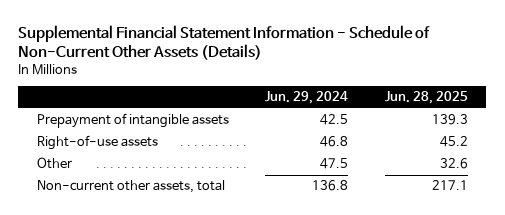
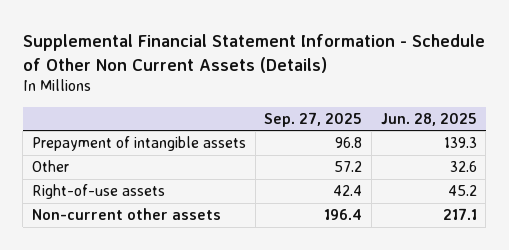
- Supplemental Financial Statement Information - Schedule of Non-Current Other Assets (Details)
+ Supplemental Financial Statement Information - Schedule of Other Non Current Assets (Details)
- | Jun. 29, 2024 | Jun. 28, 2025
+ | Sep. 27, 2025 | Jun. 28, 2025
- Non-current other assets, total | 136.8 | 217.1
moved down: Right-of-use assets | 42.4 | 45.2
+ Non-current other assets | 196.4 | 217.1

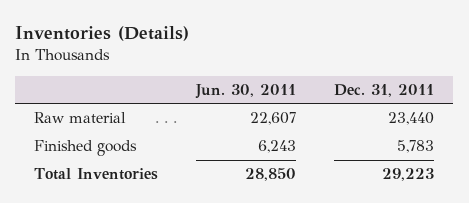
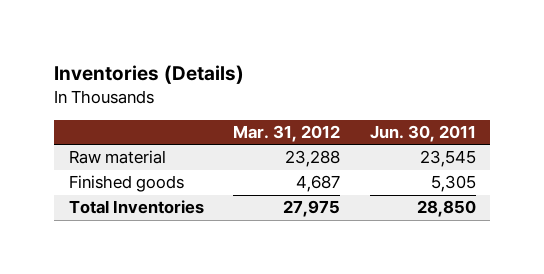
- | Jun. 30, 2011 | Dec. 31, 2011
+ | Mar. 31, 2012 | Jun. 30, 2011
- Raw material | 22,607 | 23,440
- Finished goods | 6,243 | 5,783
+ Raw material | 23,288 | 23,545
+ Finished goods | 4,687 | 5,305

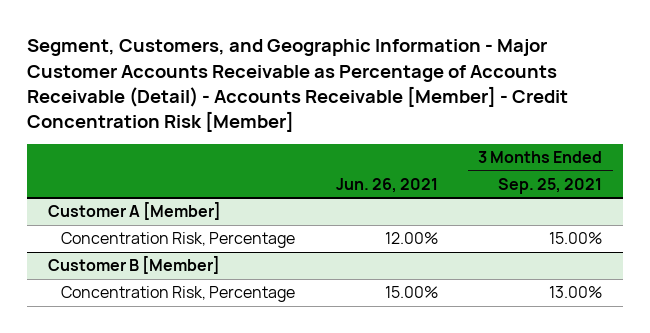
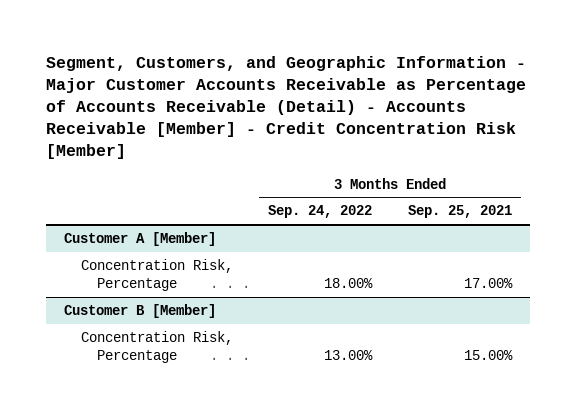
- | Jun. 26, 2021 | 3 Months Ended Sep. 25, 2021
+ | 3 Months Ended Sep. 24, 2022 | 3 Months Ended Sep. 25, 2021
@ Customer A [Member]
- Concentration Risk, Percentage | 12.00% | 15.00%
+ Concentration Risk, Percentage | 18.00% | 17.00%
@ Customer B [Member]
- Concentration Risk, Percentage | 15.00% | 13.00%
+ Concentration Risk, Percentage | 13.00% | 15.00%

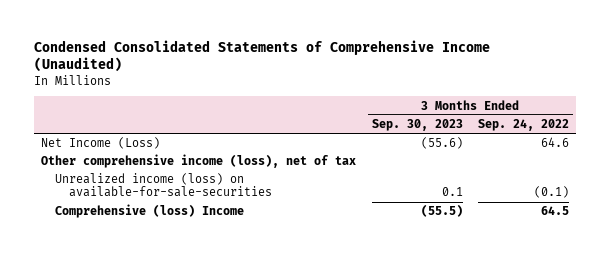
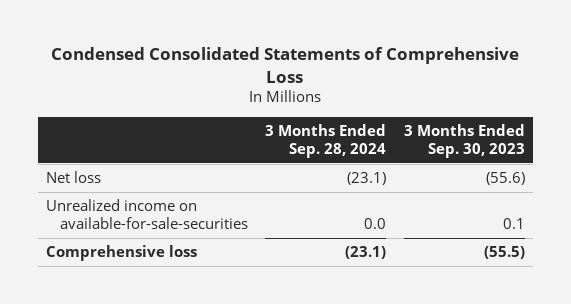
- Condensed Consolidated Statements of Comprehensive Income (Unaudited)
+ Condensed Consolidated Statements of Comprehensive Loss
- | 3 Months Ended Sep. 30, 2023 | 3 Months Ended Sep. 24, 2022
+ | 3 Months Ended Sep. 28, 2024 | 3 Months Ended Sep. 30, 2023
- Net Income (Loss) | (55.6) | 64.6
- Other comprehensive income (loss), net of tax
- Unrealized income (loss) on available-for-sale-securities | 0.1 | (0.1)
- Comprehensive (loss) Income | (55.5) | 64.5
+ Net loss | (23.1) | (55.6)
+ Unrealized income on available-for-sale-securities | 0.0 | 0.1
+ Comprehensive loss | (23.1) | (55.5)

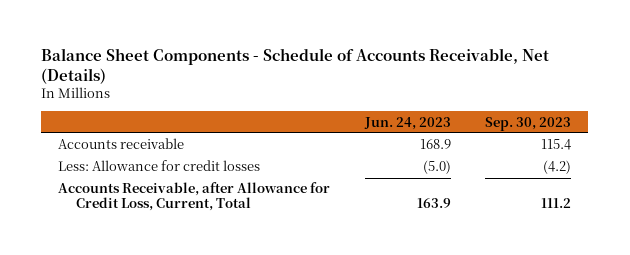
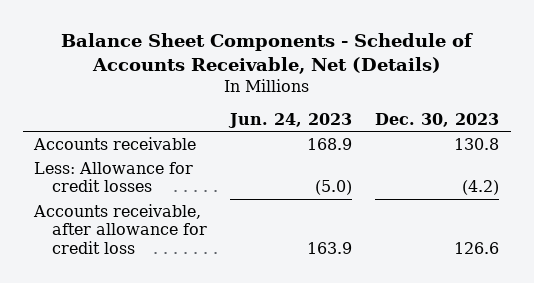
- | Jun. 24, 2023 | Sep. 30, 2023
+ | Jun. 24, 2023 | Dec. 30, 2023
- Accounts Receivable, after Allowance for Credit Loss, Current, Total | 163.9 | 111.2
+ Accounts receivable, after allowance for credit loss | 163.9 | 126.6

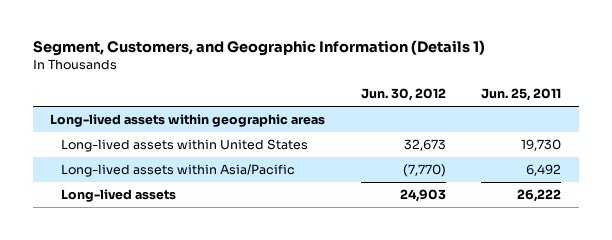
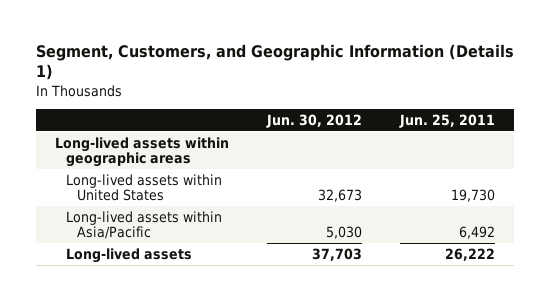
- Long-lived assets within Asia/Pacific | (7,770) | 6,492
- Long-lived assets | 24,903 | 26,222
+ Long-lived assets within Asia/Pacific | 5,030 | 6,492
+ Long-lived assets | 37,703 | 26,222

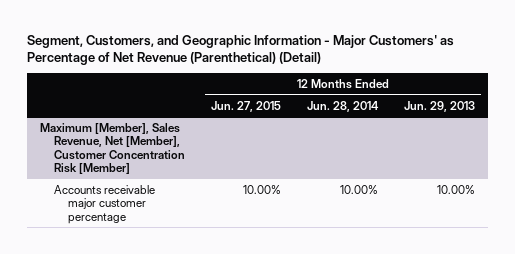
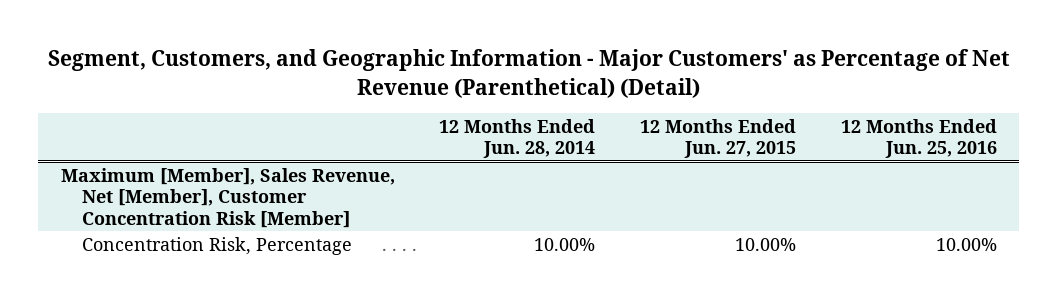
- | 12 Months Ended Jun. 27, 2015 | 12 Months Ended Jun. 28, 2014 | 12 Months Ended Jun. 29, 2013
+ | 12 Months Ended Jun. 28, 2014 | 12 Months Ended Jun. 27, 2015 | 12 Months Ended Jun. 25, 2016
@ Maximum [Member], Sales Revenue, Net [Member], Customer Concentration Risk [Member]
- Accounts receivable major customer percentage | 10.00% | 10.00% | 10.00%
+ Concentration Risk, Percentage | 10.00% | 10.00% | 10.00%

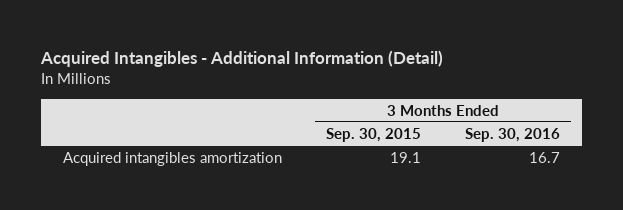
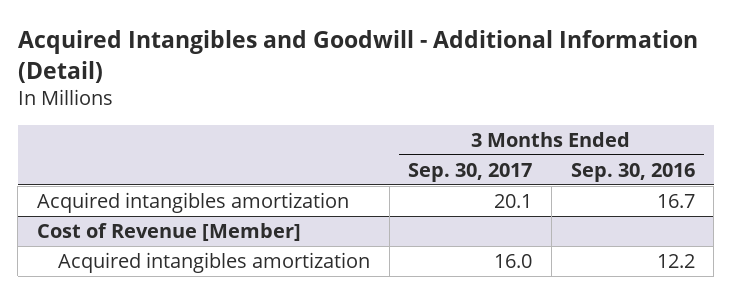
- Acquired Intangibles - Additional Information (Detail)
+ Acquired Intangibles and Goodwill - Additional Information (Detail)
- | 3 Months Ended Sep. 30, 2015 | 3 Months Ended Sep. 30, 2016
+ | 3 Months Ended Sep. 30, 2017 | 3 Months Ended Sep. 30, 2016
+ Cost of Revenue [Member]
+ Acquired intangibles amortization | 16.0 | 12.2

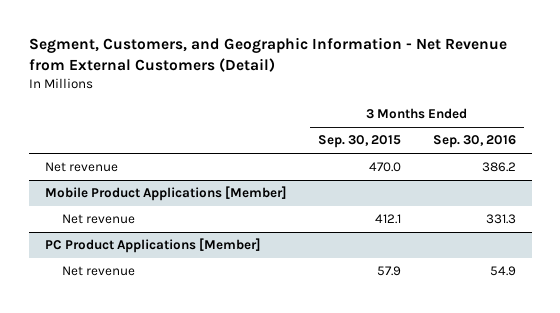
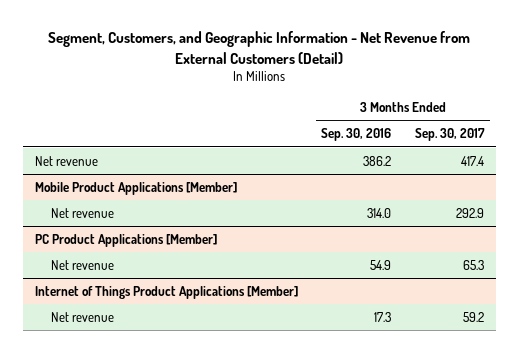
- | 3 Months Ended Sep. 30, 2015 | 3 Months Ended Sep. 30, 2016
+ | 3 Months Ended Sep. 30, 2016 | 3 Months Ended Sep. 30, 2017
@ Mobile Product Applications [Member]
- Net revenue | 412.1 | 331.3
+ Net revenue | 314.0 | 292.9
+ Internet of Things Product Applications [Member]
+ Net revenue | 17.3 | 59.2

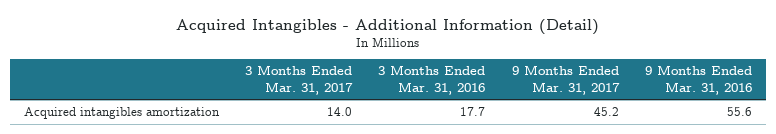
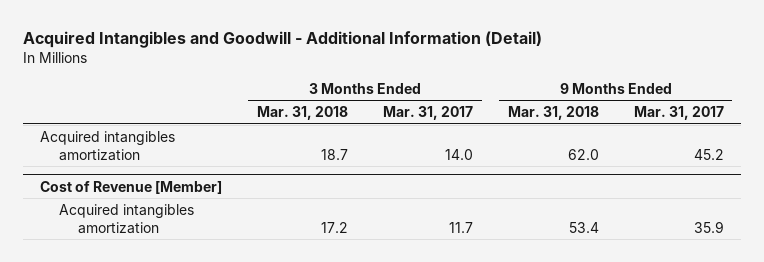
- Acquired Intangibles - Additional Information (Detail)
+ Acquired Intangibles and Goodwill - Additional Information (Detail)
- | 3 Months Ended Mar. 31, 2017 | 3 Months Ended Mar. 31, 2016 | 9 Months Ended Mar. 31, 2017 | 9 Months Ended Mar. 31, 2016
+ | 3 Months Ended Mar. 31, 2018 | 3 Months Ended Mar. 31, 2017 | 9 Months Ended Mar. 31, 2018 | 9 Months Ended Mar. 31, 2017
+ Cost of Revenue [Member]
+ Acquired intangibles amortization | 17.2 | 11.7 | 53.4 | 35.9

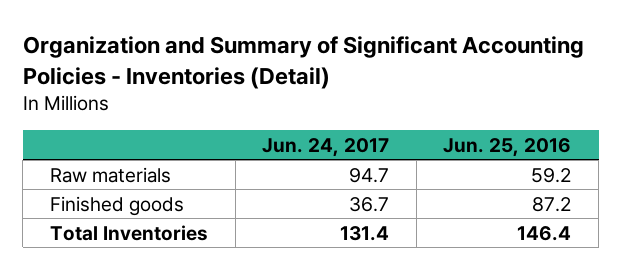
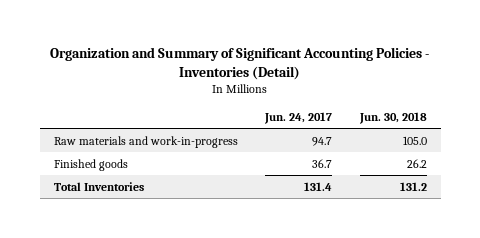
- | Jun. 24, 2017 | Jun. 25, 2016
+ | Jun. 24, 2017 | Jun. 30, 2018
- Raw materials | 94.7 | 59.2
+ Raw materials and work-in-progress | 94.7 | 105.0

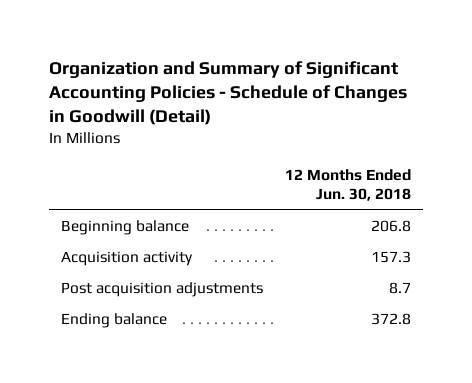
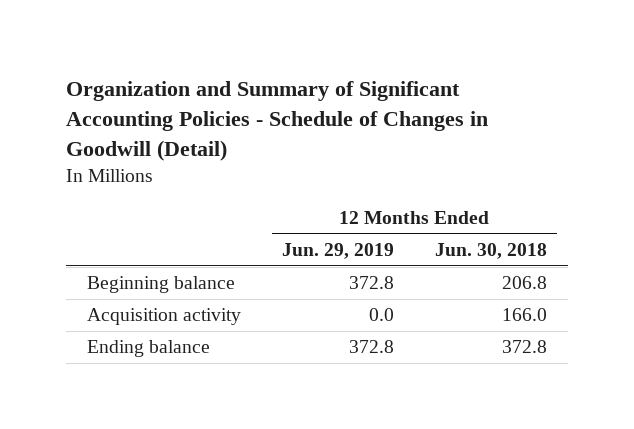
- | 12 Months Ended Jun. 30, 2018
+ | 12 Months Ended Jun. 29, 2019 | 12 Months Ended Jun. 30, 2018
- Acquisition activity | 157.3
- Post acquisition adjustments | 8.7
+ Acquisition activity | 0.0 | 166.0

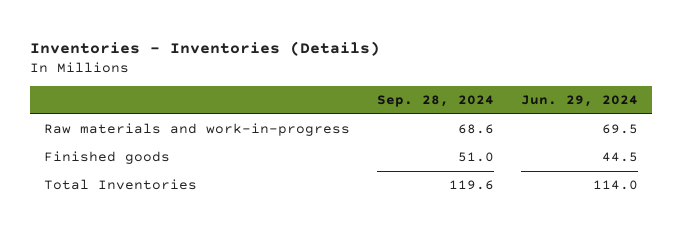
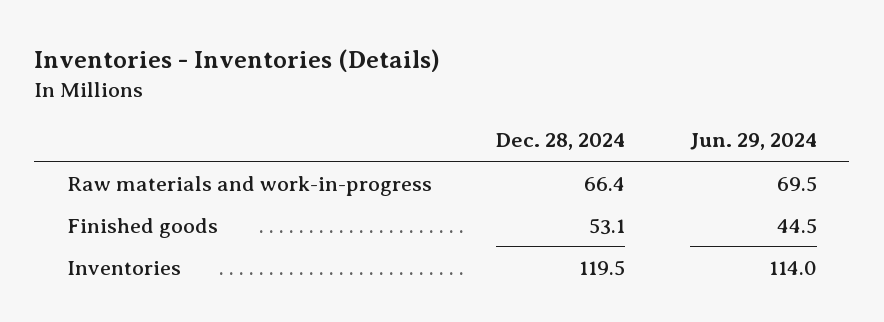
- | Sep. 28, 2024 | Jun. 29, 2024
+ | Dec. 28, 2024 | Jun. 29, 2024
- Total Inventories | 119.6 | 114.0
+ Inventories | 119.5 | 114.0

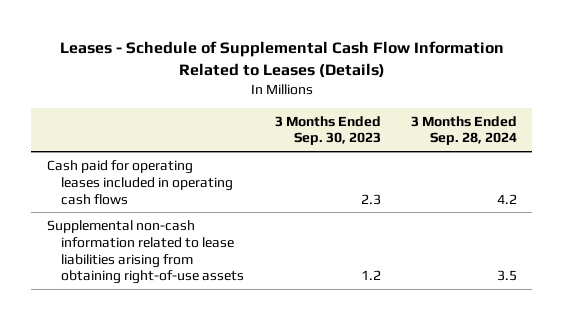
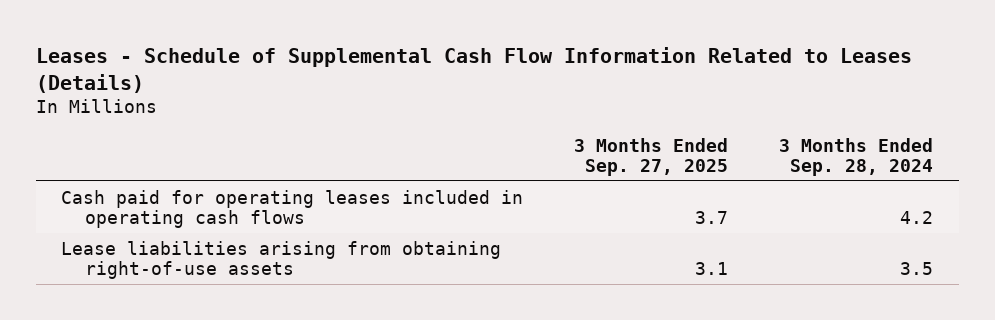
- | 3 Months Ended Sep. 30, 2023 | 3 Months Ended Sep. 28, 2024
+ | 3 Months Ended Sep. 27, 2025 | 3 Months Ended Sep. 28, 2024
- Supplemental non-cash information related to lease liabilities arising from obtaining right-of-use assets | 1.2 | 3.5
+ Lease liabilities arising from obtaining right-of-use assets | 3.1 | 3.5

